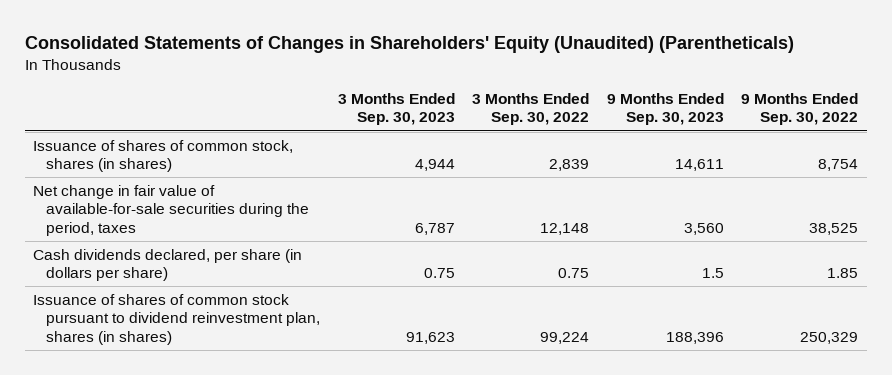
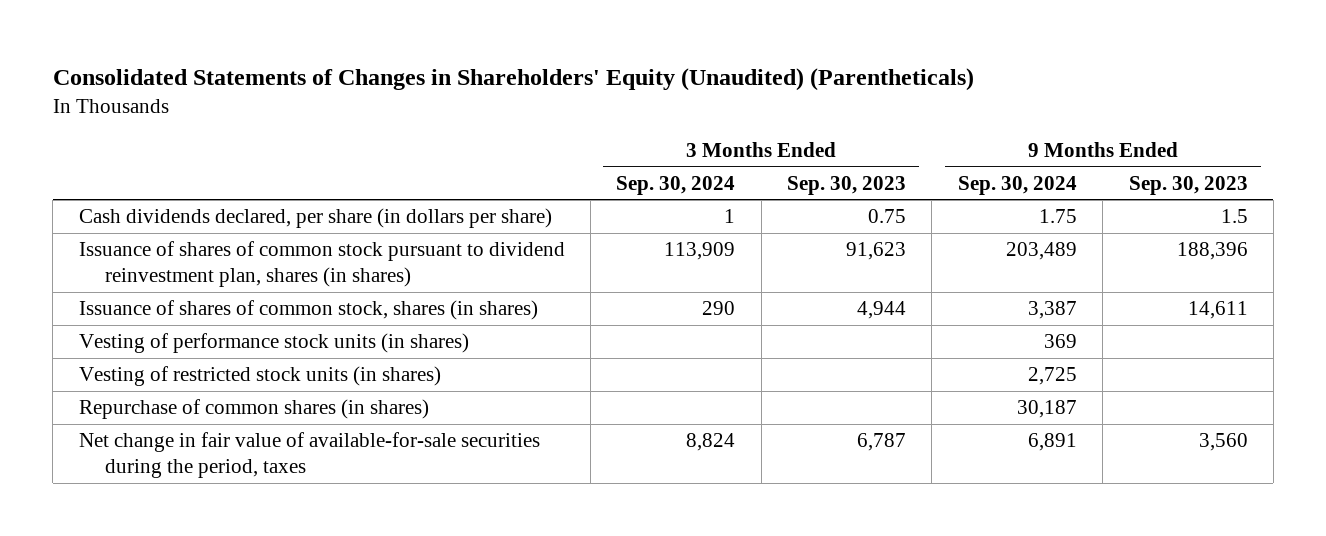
- | 3 Months Ended Sep. 30, 2023 | 3 Months Ended Sep. 30, 2022 | 9 Months Ended Sep. 30, 2023 | 9 Months Ended Sep. 30, 2022
+ | 3 Months Ended Sep. 30, 2024 | 3 Months Ended Sep. 30, 2023 | 9 Months Ended Sep. 30, 2024 | 9 Months Ended Sep. 30, 2023
moved down: Issuance of shares of common stock, shares (in shares) | 290 | 4,944 | 3,387 | 14,611
+ Vesting of performance stock units (in shares) | | | 369 |
+ Vesting of restricted stock units (in shares) | | | 2,725 |
+ Repurchase of common shares (in shares) | | | 30,187 |
moved down: Net change in fair value of available-for-sale securities during the period, taxes | 8,824 | 6,787 | 6,891 | 3,560

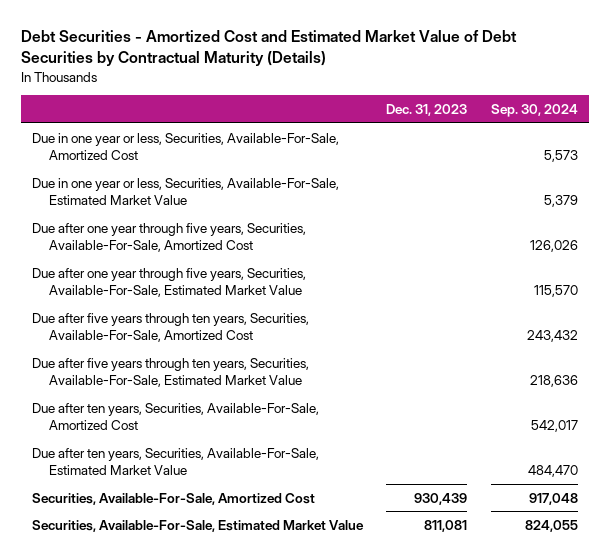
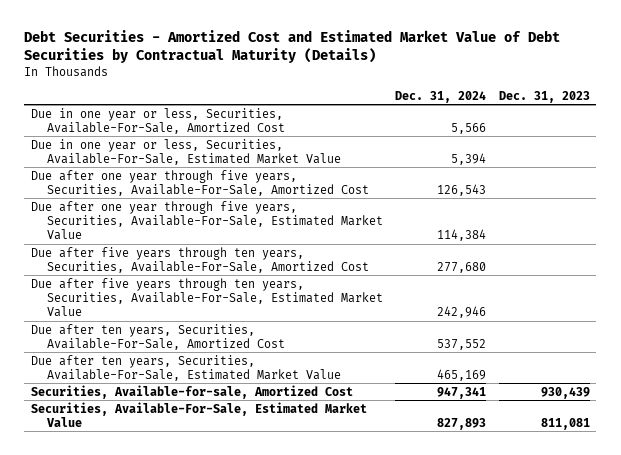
- | Dec. 31, 2023 | Sep. 30, 2024
+ | Dec. 31, 2024 | Dec. 31, 2023
- Securities, Available-For-Sale, Amortized Cost | 930,439 | 917,048
+ Securities, Available-for-sale, Amortized Cost | 947,341 | 930,439

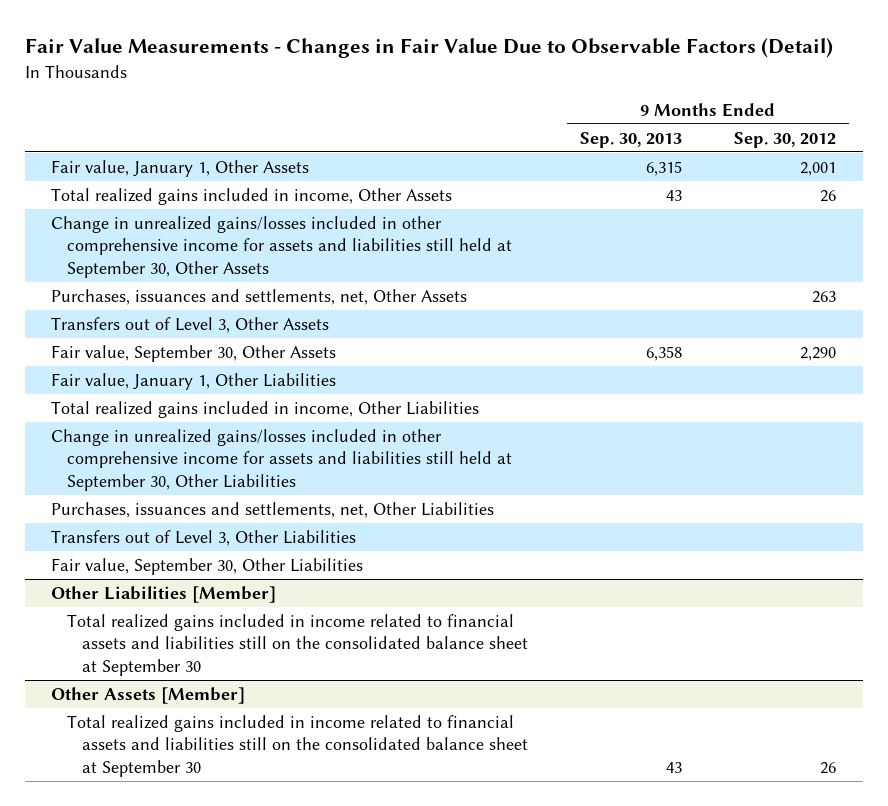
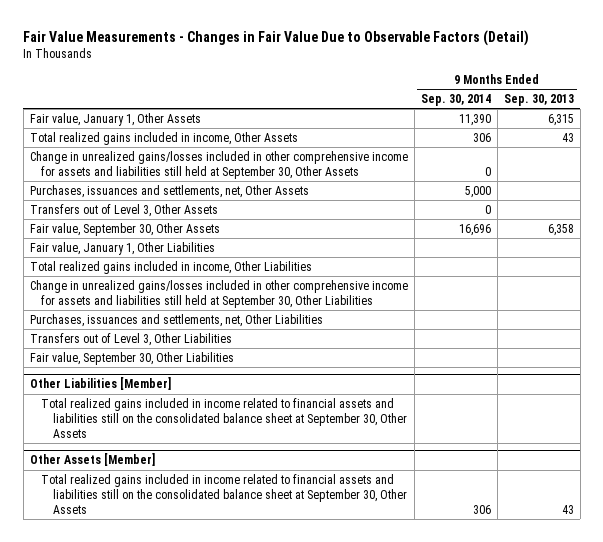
- | 9 Months Ended Sep. 30, 2013 | 9 Months Ended Sep. 30, 2012
+ | 9 Months Ended Sep. 30, 2014 | 9 Months Ended Sep. 30, 2013
@ Other Liabilities [Member]
- Total realized gains included in income related to financial assets and liabilities still on the consolidated balance sheet at September 30
+ Total realized gains included in income related to financial assets and liabilities still on the consolidated balance sheet at September 30, Other Assets
@ Other Assets [Member]
- Total realized gains included in income related to financial assets and liabilities still on the consolidated balance sheet at September 30 | 43 | 26
+ Total realized gains included in income related to financial assets and liabilities still on the consolidated balance sheet at September 30, Other Assets | 306 | 43

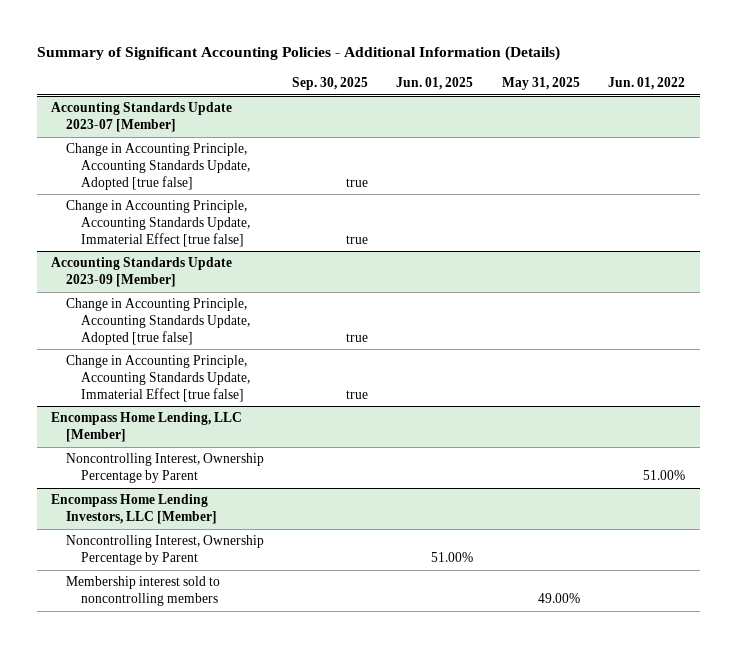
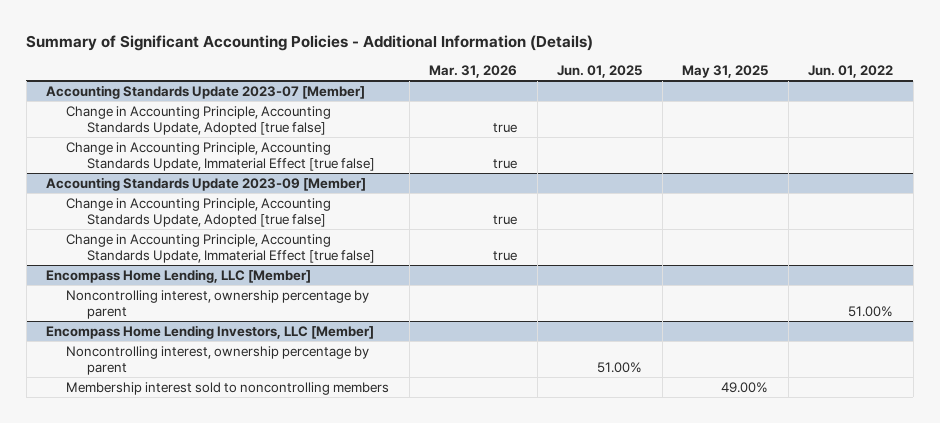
- | Sep. 30, 2025 | Jun. 01, 2025 | May 31, 2025 | Jun. 01, 2022
+ | Mar. 31, 2026 | Jun. 01, 2025 | May 31, 2025 | Jun. 01, 2022
@ Encompass Home Lending, LLC [Member]
- Noncontrolling Interest, Ownership Percentage by Parent | | | | 51.00%
+ Noncontrolling interest, ownership percentage by parent | | | | 51.00%
@ Encompass Home Lending Investors, LLC [Member]
- Noncontrolling Interest, Ownership Percentage by Parent | | 51.00% | |
+ Noncontrolling interest, ownership percentage by parent | | 51.00% | |

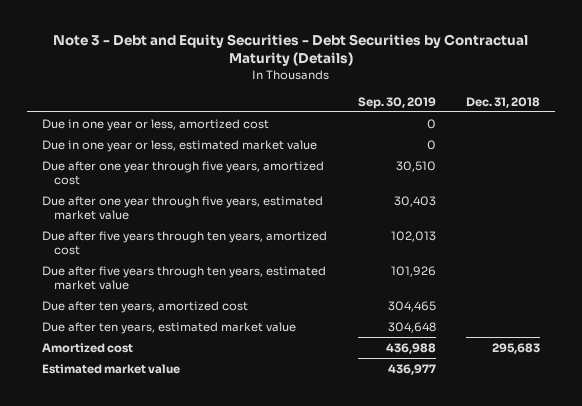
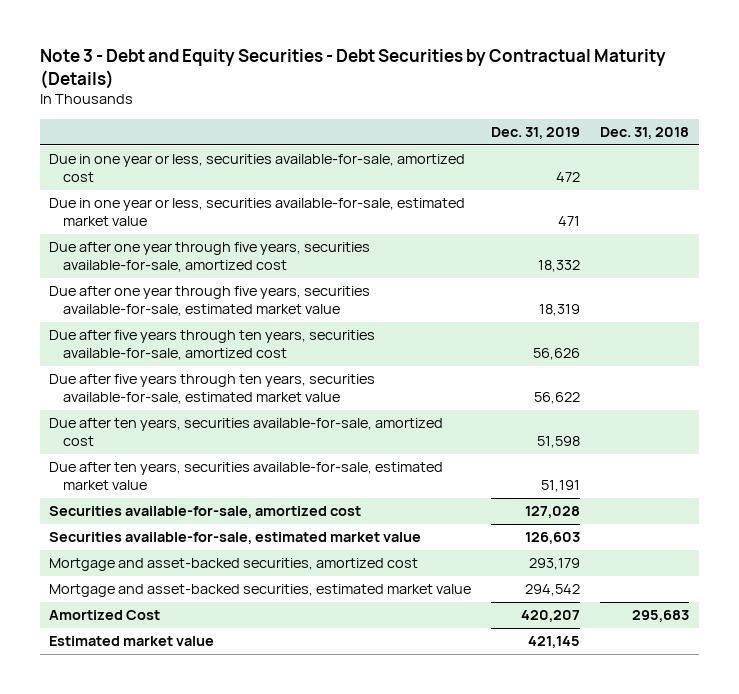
- | Sep. 30, 2019 | Dec. 31, 2018
+ | Dec. 31, 2019 | Dec. 31, 2018
- Due in one year or less, amortized cost | 0 |
- Due in one year or less, estimated market value | 0 |
- Due after one year through five years, amortized cost | 30,510 |
- Due after one year through five years, estimated market value | 30,403 |
- Due after five years through ten years, amortized cost | 102,013 |
- Due after five years through ten years, estimated market value | 101,926 |
- Due after ten years, amortized cost | 304,465 |
- Due after ten years, estimated market value | 304,648 |
- Amortized cost | 436,988 | 295,683
+ Due in one year or less, securities available-for-sale, amortized cost | 472 |
+ Due in one year or less, securities available-for-sale, estimated market value | 471 |
+ Due after one year through five years, securities available-for-sale, amortized cost | 18,332 |
+ Due after one year through five years, securities available-for-sale, estimated market value | 18,319 |
+ Due after five years through ten years, securities available-for-sale, amortized cost | 56,626 |
+ Due after five years through ten years, securities available-for-sale, estimated market value | 56,622 |
+ Due after ten years, securities available-for-sale, amortized cost | 51,598 |
+ Due after ten years, securities available-for-sale, estimated market value | 51,191 |
+ Securities available-for-sale, amortized cost | 127,028 |
+ Securities available-for-sale, estimated market value | 126,603 |
+ Mortgage and asset-backed securities, amortized cost | 293,179 |
+ Mortgage and asset-backed securities, estimated market value | 294,542 |
+ Amortized Cost | 420,207 | 295,683

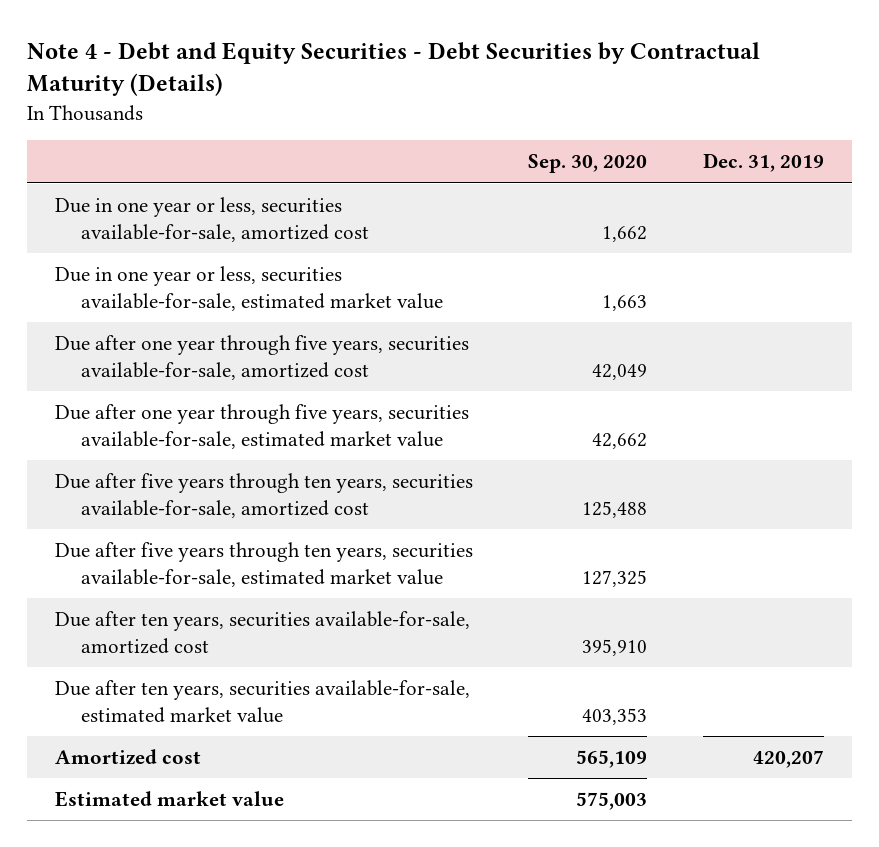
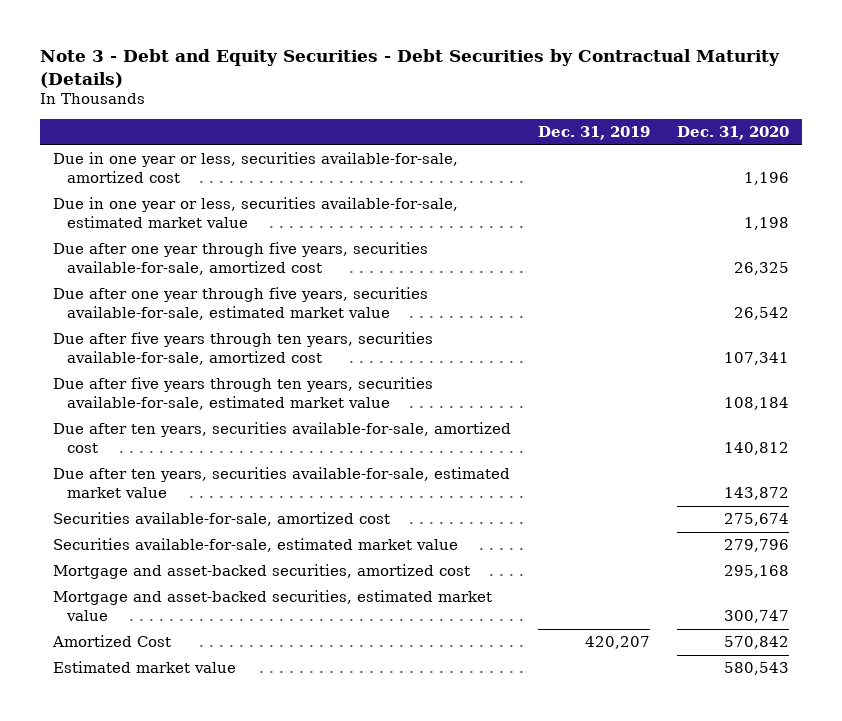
- Note 4 - Debt and Equity Securities - Debt Securities by Contractual Maturity (Details)
+ Note 3 - Debt and Equity Securities - Debt Securities by Contractual Maturity (Details)
- | Sep. 30, 2020 | Dec. 31, 2019
+ | Dec. 31, 2019 | Dec. 31, 2020
- Amortized cost | 565,109 | 420,207
+ Securities available-for-sale, amortized cost | | 275,674
+ Securities available-for-sale, estimated market value | | 279,796
+ Mortgage and asset-backed securities, amortized cost | | 295,168
+ Mortgage and asset-backed securities, estimated market value | | 300,747
+ Amortized Cost | 420,207 | 570,842

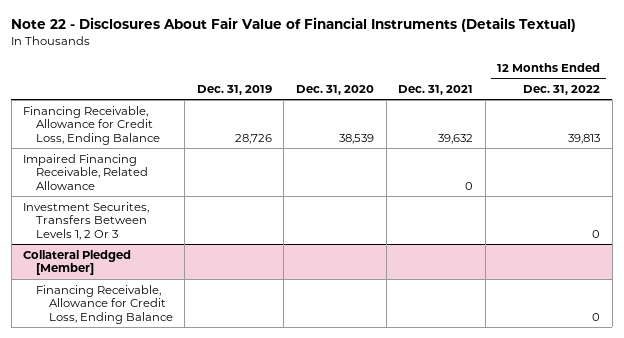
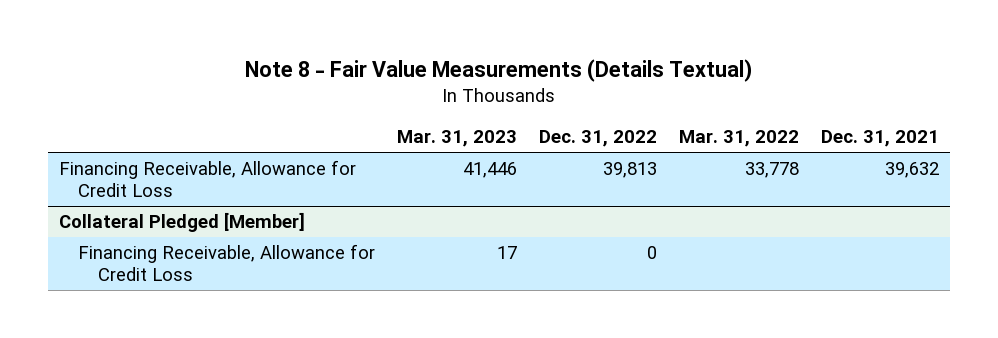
- Note 22 - Disclosures About Fair Value of Financial Instruments (Details Textual)
+ Note 8 - Fair Value Measurements (Details Textual)
- | Dec. 31, 2019 | Dec. 31, 2020 | Dec. 31, 2021 | 12 Months Ended Dec. 31, 2022
+ | Mar. 31, 2023 | Dec. 31, 2022 | Mar. 31, 2022 | Dec. 31, 2021
- Financing Receivable, Allowance for Credit Loss, Ending Balance | 28,726 | 38,539 | 39,632 | 39,813
- Impaired Financing Receivable, Related Allowance | | | 0 |
- Investment Securites, Transfers Between Levels 1, 2 Or 3 | | | | 0
+ Financing Receivable, Allowance for Credit Loss | 41,446 | 39,813 | 33,778 | 39,632
@ Collateral Pledged [Member]
- Financing Receivable, Allowance for Credit Loss, Ending Balance | | | | 0
+ Financing Receivable, Allowance for Credit Loss | 17 | 0 | |

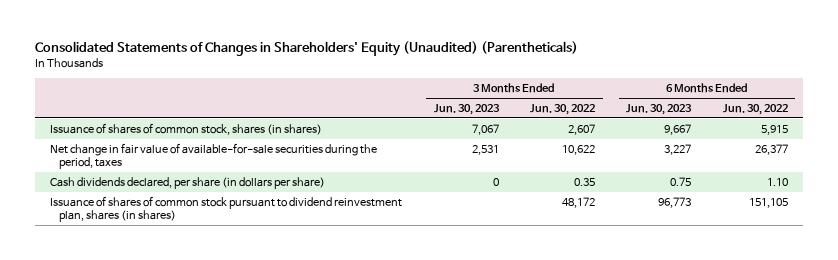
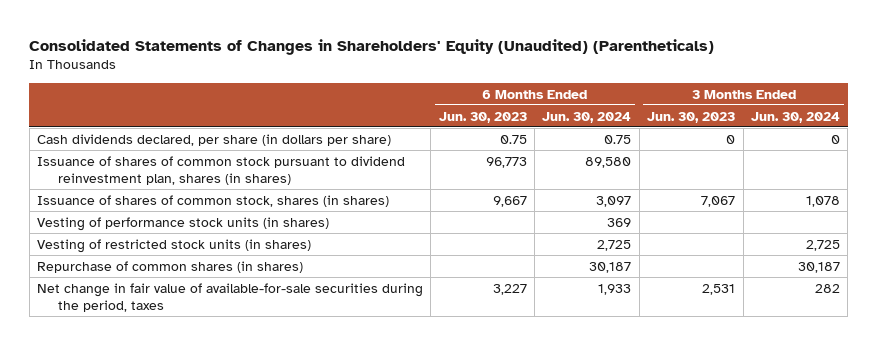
- | 3 Months Ended Jun. 30, 2023 | 3 Months Ended Jun. 30, 2022 | 6 Months Ended Jun. 30, 2023 | 6 Months Ended Jun. 30, 2022
+ | 6 Months Ended Jun. 30, 2023 | 6 Months Ended Jun. 30, 2024 | 3 Months Ended Jun. 30, 2023 | 3 Months Ended Jun. 30, 2024
moved down: Issuance of shares of common stock, shares (in shares) | 9,667 | 3,097 | 7,067 | 1,078
+ Vesting of performance stock units (in shares) | | 369 | |
+ Vesting of restricted stock units (in shares) | | 2,725 | | 2,725
+ Repurchase of common shares (in shares) | | 30,187 | | 30,187
moved down: Net change in fair value of available-for-sale securities during the period, taxes | 3,227 | 1,933 | 2,531 | 282

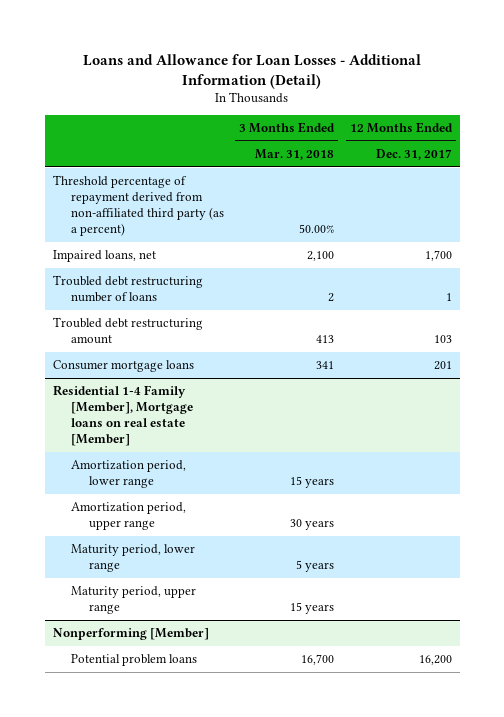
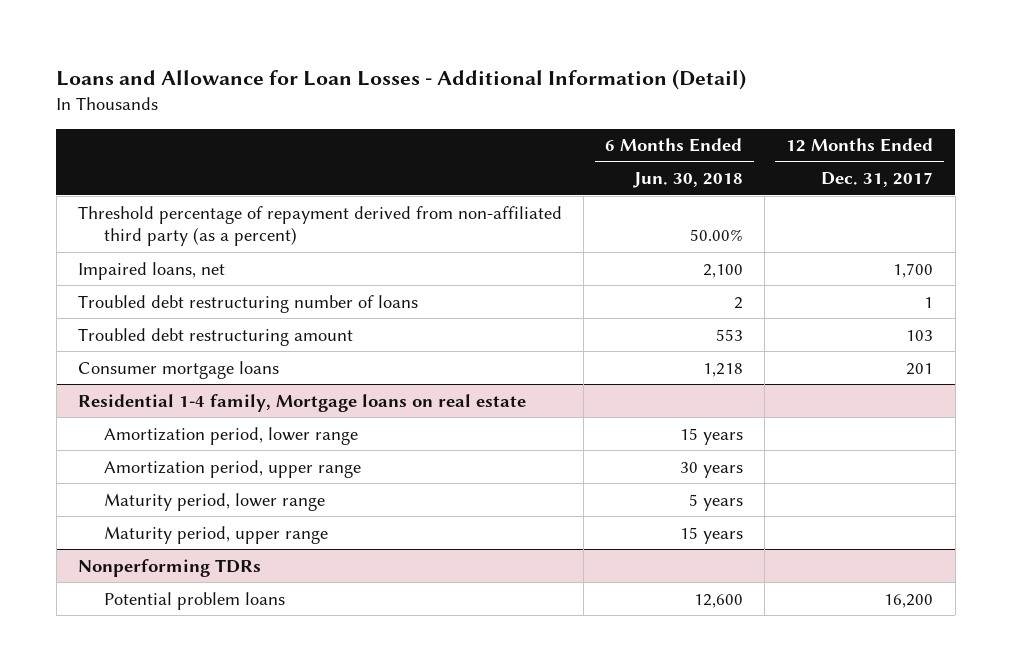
- | 3 Months Ended Mar. 31, 2018 | 12 Months Ended Dec. 31, 2017
+ | 6 Months Ended Jun. 30, 2018 | 12 Months Ended Dec. 31, 2017
- Residential 1-4 Family [Member], Mortgage loans on real estate [Member]
+ Residential 1-4 family, Mortgage loans on real estate
- Nonperforming [Member]
+ Nonperforming TDRs

